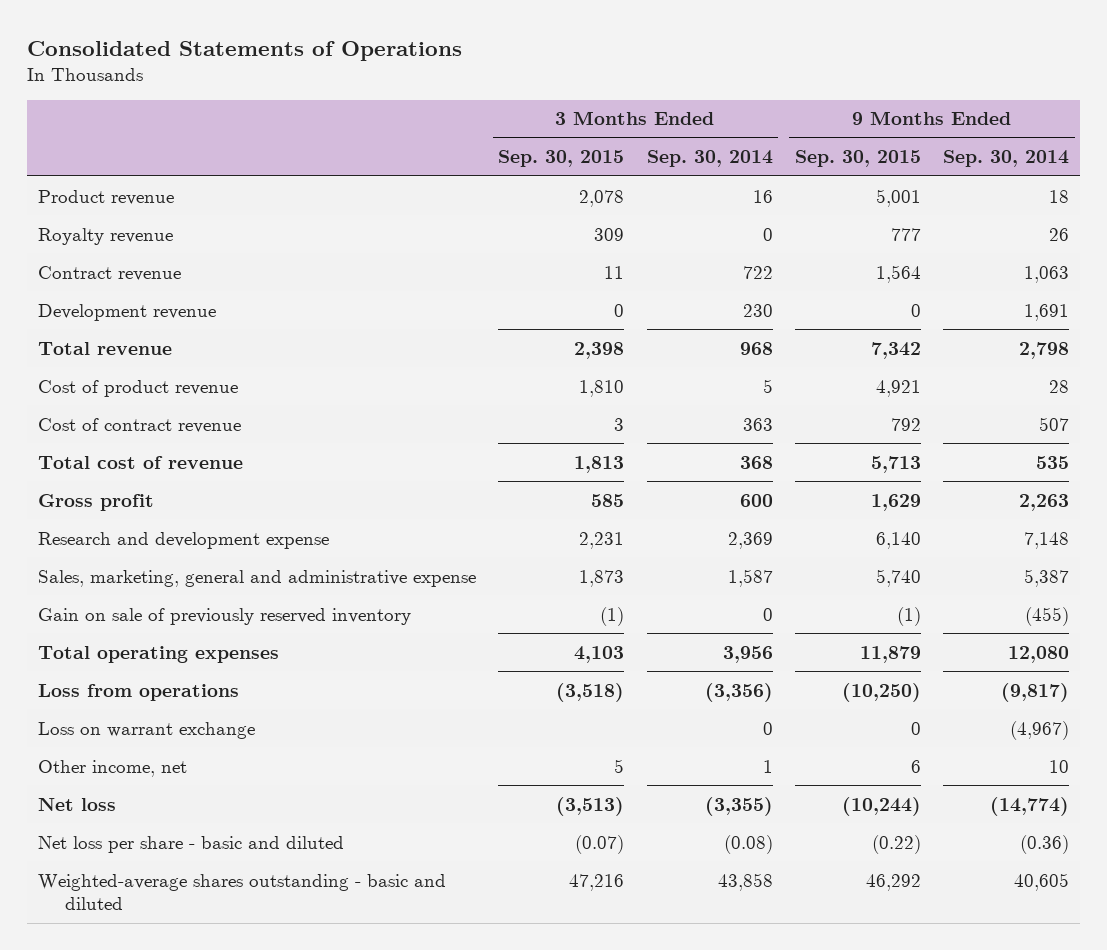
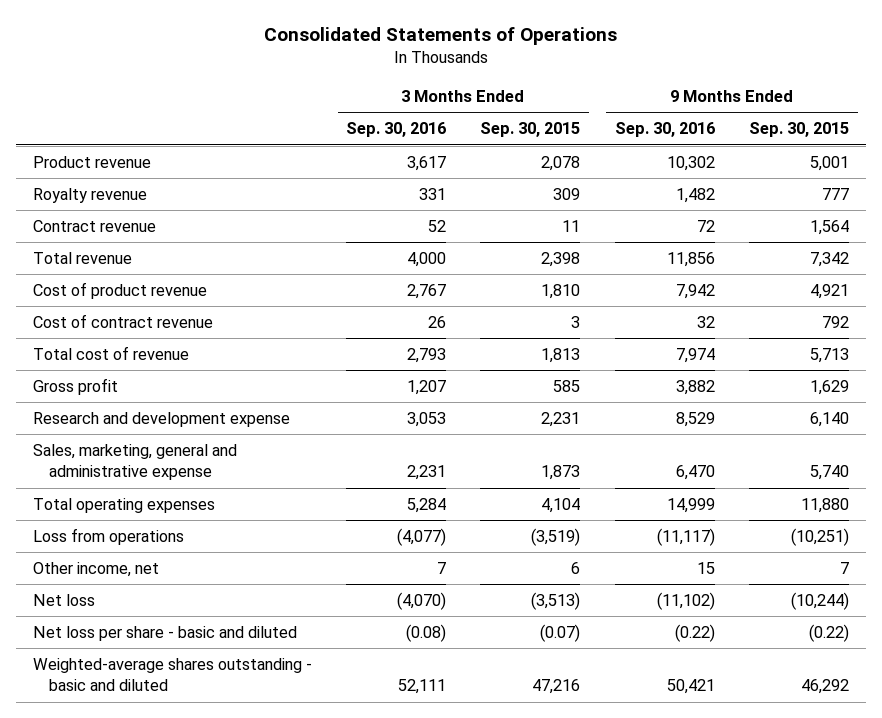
- | 3 Months Ended Sep. 30, 2015 | 3 Months Ended Sep. 30, 2014 | 9 Months Ended Sep. 30, 2015 | 9 Months Ended Sep. 30, 2014
+ | 3 Months Ended Sep. 30, 2016 | 3 Months Ended Sep. 30, 2015 | 9 Months Ended Sep. 30, 2016 | 9 Months Ended Sep. 30, 2015
- Development revenue | 0 | 230 | 0 | 1,691
- Gain on sale of previously reserved inventory | (1) | 0 | (1) | (455)
- Total operating expenses | 4,103 | 3,956 | 11,879 | 12,080
- Loss from operations | (3,518) | (3,356) | (10,250) | (9,817)
- Loss on warrant exchange | | 0 | 0 | (4,967)
- Other income, net | 5 | 1 | 6 | 10
+ Total operating expenses | 5,284 | 4,104 | 14,999 | 11,880
+ Loss from operations | (4,077) | (3,519) | (11,117) | (10,251)
+ Other income, net | 7 | 6 | 15 | 7

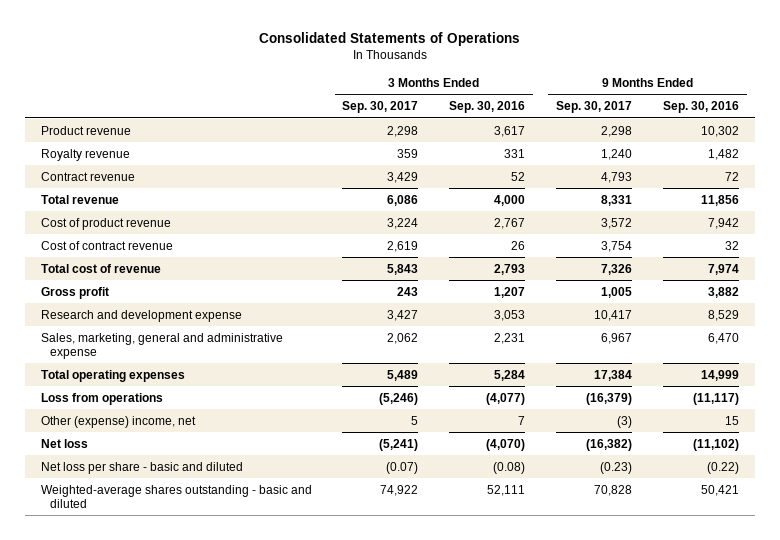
- | 3 Months Ended Sep. 30, 2016 | 3 Months Ended Sep. 30, 2015 | 9 Months Ended Sep. 30, 2016 | 9 Months Ended Sep. 30, 2015
+ | 3 Months Ended Sep. 30, 2017 | 3 Months Ended Sep. 30, 2016 | 9 Months Ended Sep. 30, 2017 | 9 Months Ended Sep. 30, 2016
- Other income, net | 7 | 6 | 15 | 7
+ Other (expense) income, net | 5 | 7 | (3) | 15

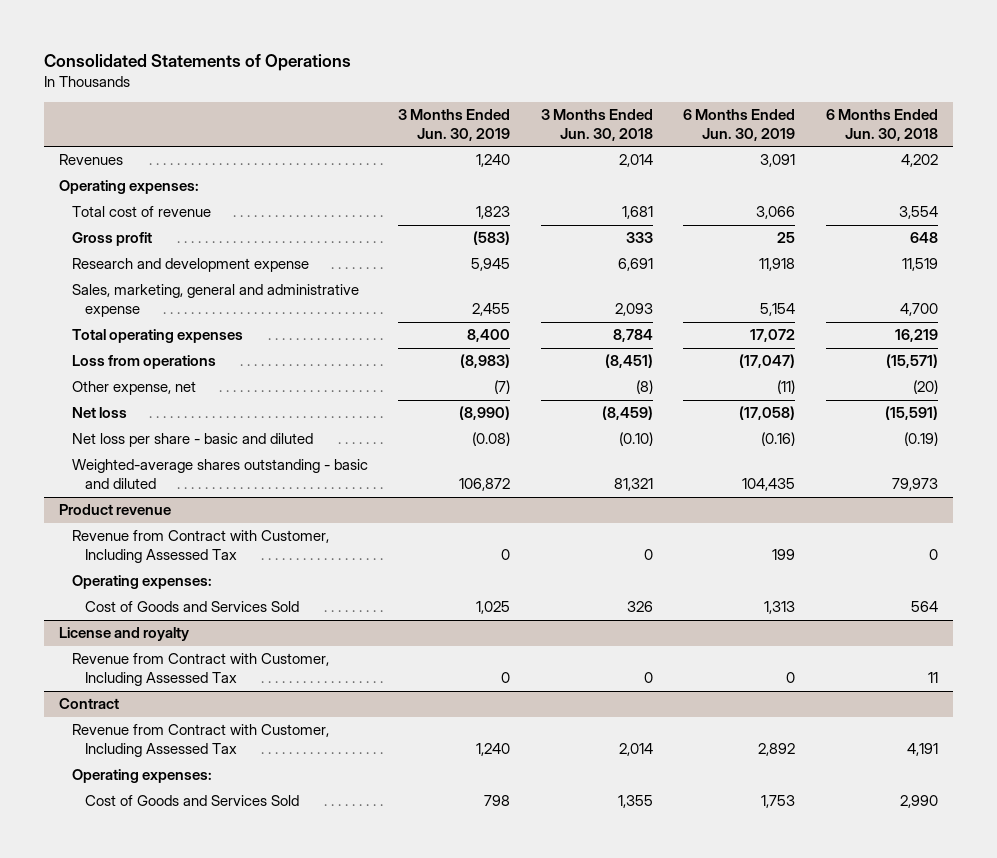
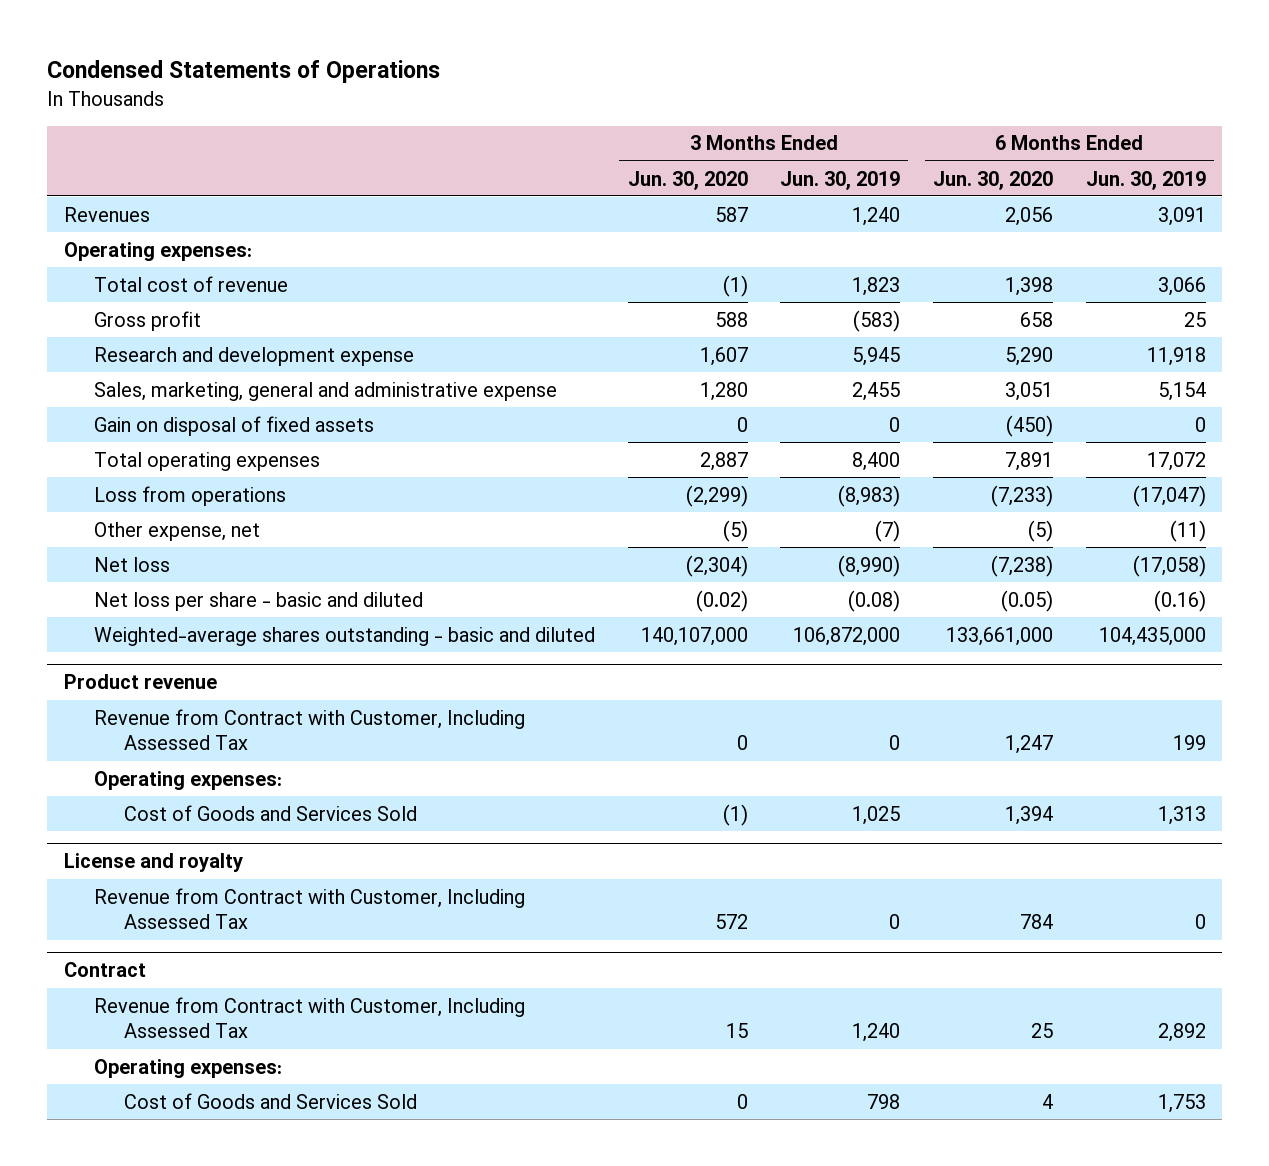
- Consolidated Statements of Operations
+ Condensed Statements of Operations
- | 3 Months Ended Jun. 30, 2019 | 3 Months Ended Jun. 30, 2018 | 6 Months Ended Jun. 30, 2019 | 6 Months Ended Jun. 30, 2018
+ | 3 Months Ended Jun. 30, 2020 | 3 Months Ended Jun. 30, 2019 | 6 Months Ended Jun. 30, 2020 | 6 Months Ended Jun. 30, 2019
+ Gain on disposal of fixed assets | 0 | 0 | (450) | 0
- Weighted-average shares outstanding - basic and diluted | 106,872 | 81,321 | 104,435 | 79,973
+ Weighted-average shares outstanding - basic and diluted | 140,107,000 | 106,872,000 | 133,661,000 | 104,435,000

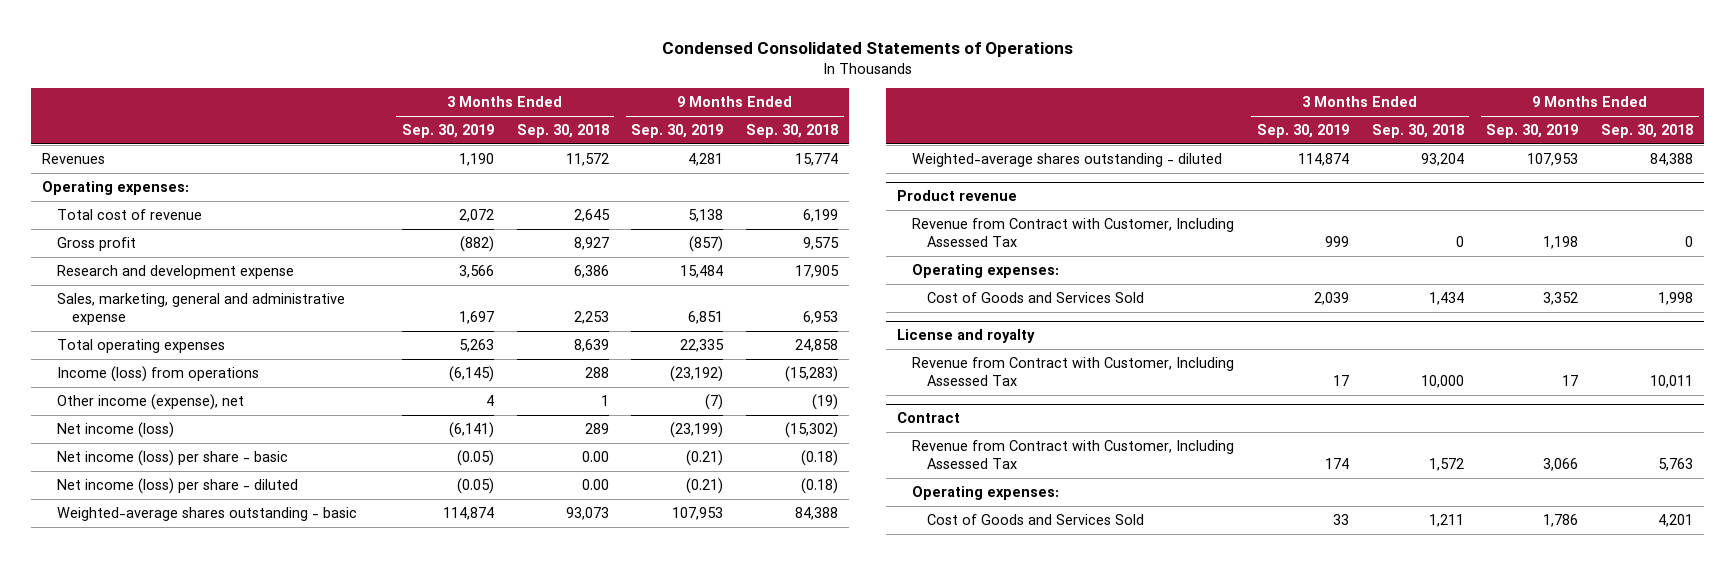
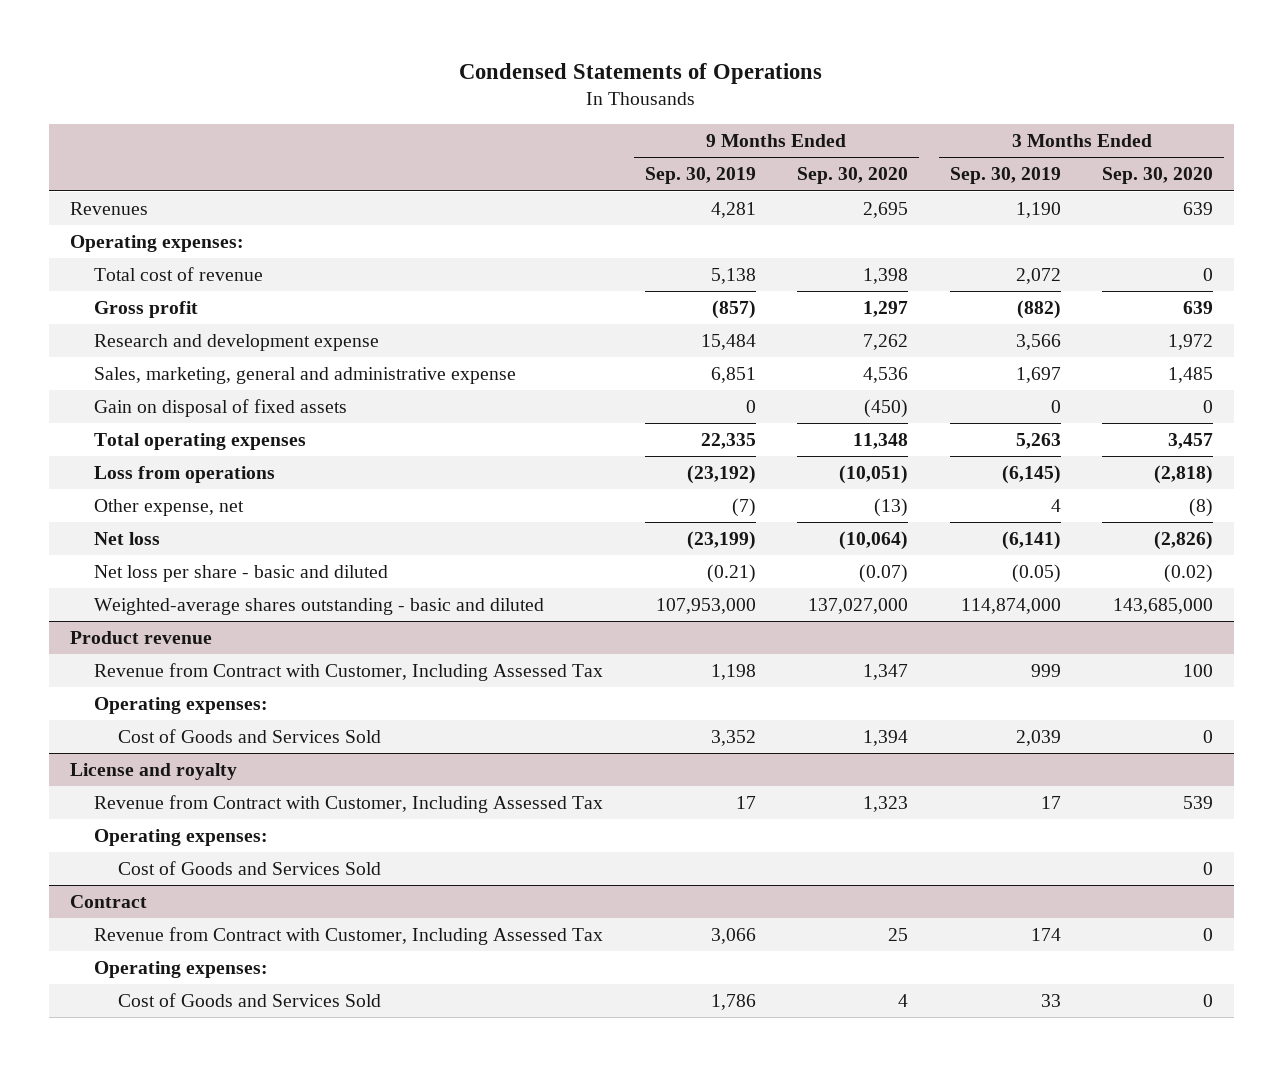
- Condensed Consolidated Statements of Operations
+ Condensed Statements of Operations
- | 3 Months Ended Sep. 30, 2019 | 3 Months Ended Sep. 30, 2018 | 9 Months Ended Sep. 30, 2019 | 9 Months Ended Sep. 30, 2018
+ | 9 Months Ended Sep. 30, 2019 | 9 Months Ended Sep. 30, 2020 | 3 Months Ended Sep. 30, 2019 | 3 Months Ended Sep. 30, 2020
+ Gain on disposal of fixed assets | 0 | (450) | 0 | 0
- Income (loss) from operations | (6,145) | 288 | (23,192) | (15,283)
- Other income (expense), net | 4 | 1 | (7) | (19)
- Net income (loss) | (6,141) | 289 | (23,199) | (15,302)
- Net income (loss) per share - basic | (0.05) | 0.00 | (0.21) | (0.18)
- Net income (loss) per share - diluted | (0.05) | 0.00 | (0.21) | (0.18)
- Weighted-average shares outstanding - basic | 114,874 | 93,073 | 107,953 | 84,388
- Weighted-average shares outstanding - diluted | 114,874 | 93,204 | 107,953 | 84,388
+ Loss from operations | (23,192) | (10,051) | (6,145) | (2,818)
+ Other expense, net | (7) | (13) | 4 | (8)
+ Net loss | (23,199) | (10,064) | (6,141) | (2,826)
+ Net loss per share - basic and diluted | (0.21) | (0.07) | (0.05) | (0.02)
+ Weighted-average shares outstanding - basic and diluted | 107,953,000 | 137,027,000 | 114,874,000 | 143,685,000
@ License and royalty
+ Operating expenses:
+ Cost of Goods and Services Sold | | | | 0

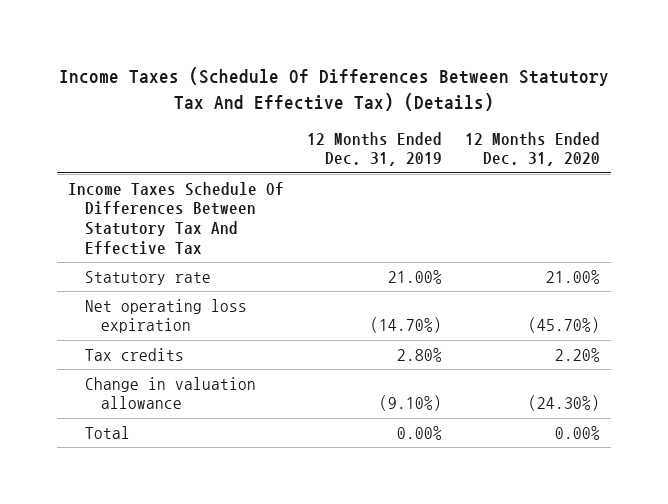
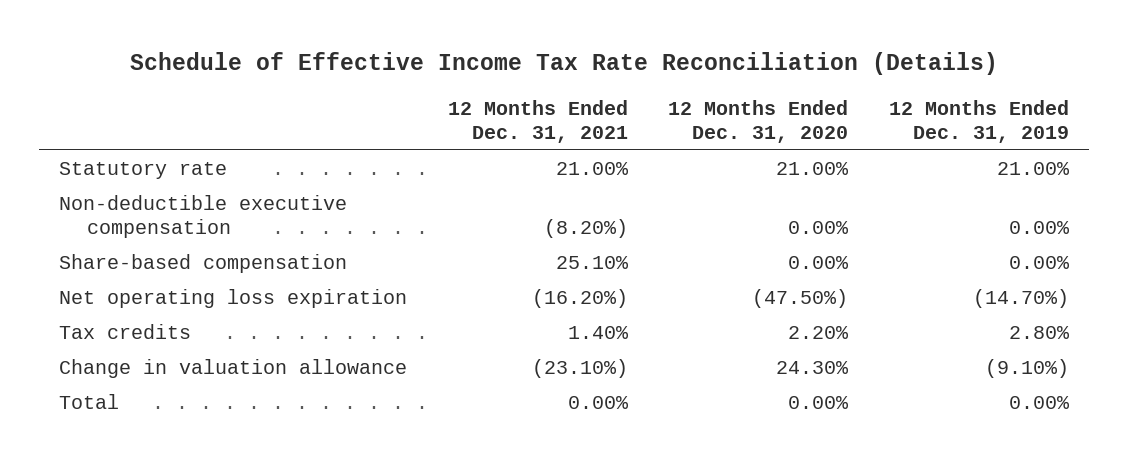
- Income Taxes (Schedule Of Differences Between Statutory Tax And Effective Tax) (Details)
+ Schedule of Effective Income Tax Rate Reconciliation (Details)
- | 12 Months Ended Dec. 31, 2019 | 12 Months Ended Dec. 31, 2020
+ | 12 Months Ended Dec. 31, 2021 | 12 Months Ended Dec. 31, 2020 | 12 Months Ended Dec. 31, 2019
- Income Taxes Schedule Of Differences Between Statutory Tax And Effective Tax
- Net operating loss expiration | (14.70%) | (45.70%)
+ Non-deductible executive compensation | (8.20%) | 0.00% | 0.00%
+ Share-based compensation | 25.10% | 0.00% | 0.00%
+ Net operating loss expiration | (16.20%) | (47.50%) | (14.70%)
- Change in valuation allowance | (9.10%) | (24.30%)
+ Change in valuation allowance | (23.10%) | 24.30% | (9.10%)

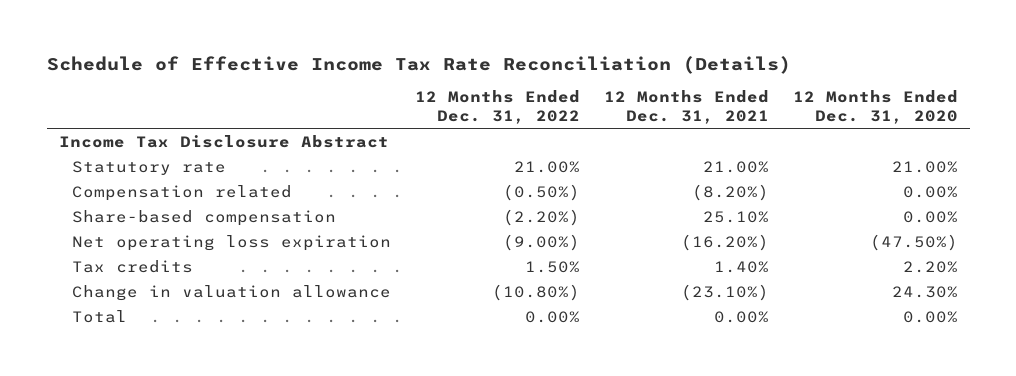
- | 12 Months Ended Dec. 31, 2021 | 12 Months Ended Dec. 31, 2020 | 12 Months Ended Dec. 31, 2019
+ | 12 Months Ended Dec. 31, 2022 | 12 Months Ended Dec. 31, 2021 | 12 Months Ended Dec. 31, 2020
+ Income Tax Disclosure Abstract
- Non-deductible executive compensation | (8.20%) | 0.00% | 0.00%
+ Compensation related | (0.50%) | (8.20%) | 0.00%

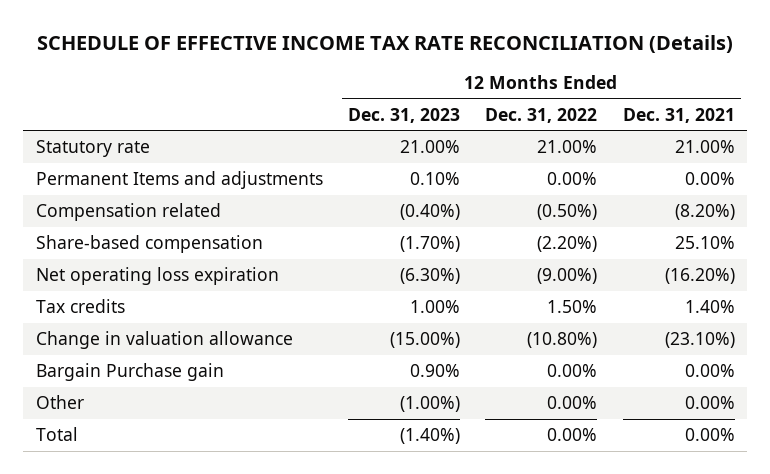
- Schedule of Effective Income Tax Rate Reconciliation (Details)
+ SCHEDULE OF EFFECTIVE INCOME TAX RATE RECONCILIATION (Details)
- | 12 Months Ended Dec. 31, 2022 | 12 Months Ended Dec. 31, 2021 | 12 Months Ended Dec. 31, 2020
+ | 12 Months Ended Dec. 31, 2023 | 12 Months Ended Dec. 31, 2022 | 12 Months Ended Dec. 31, 2021
- Income Tax Disclosure Abstract
+ Permanent Items and adjustments | 0.10% | 0.00% | 0.00%
+ Bargain Purchase gain | 0.90% | 0.00% | 0.00%
+ Other | (1.00%) | 0.00% | 0.00%

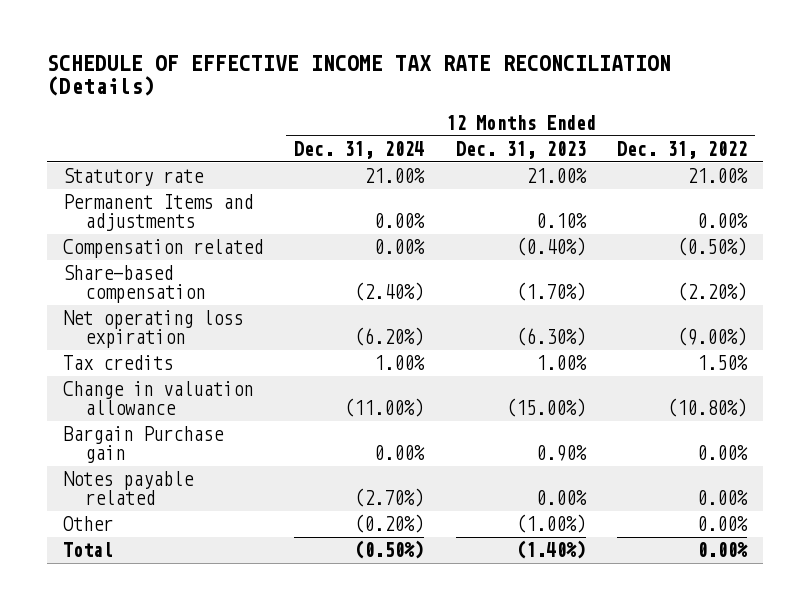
- | 12 Months Ended Dec. 31, 2023 | 12 Months Ended Dec. 31, 2022 | 12 Months Ended Dec. 31, 2021
+ | 12 Months Ended Dec. 31, 2024 | 12 Months Ended Dec. 31, 2023 | 12 Months Ended Dec. 31, 2022
+ Notes payable related | (2.70%) | 0.00% | 0.00%

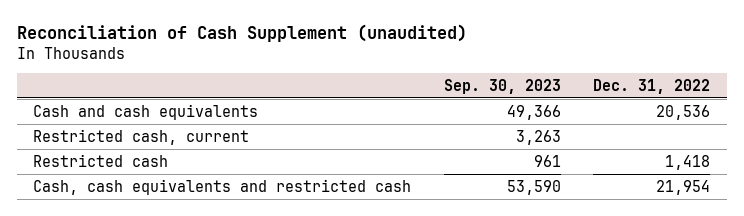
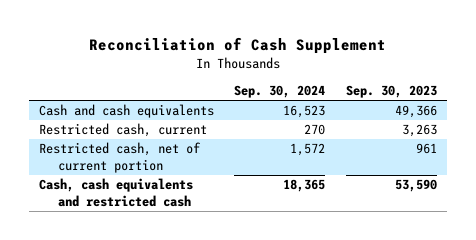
- Reconciliation of Cash Supplement (unaudited)
+ Reconciliation of Cash Supplement
- | Sep. 30, 2023 | Dec. 31, 2022
+ | Sep. 30, 2024 | Sep. 30, 2023
- Restricted cash | 961 | 1,418
+ Restricted cash, net of current portion | 1,572 | 961

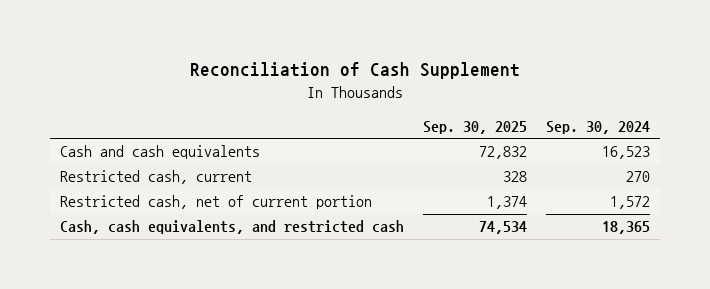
- | Sep. 30, 2024 | Sep. 30, 2023
+ | Sep. 30, 2025 | Sep. 30, 2024
- Cash, cash equivalents and restricted cash | 18,365 | 53,590
+ Cash, cash equivalents, and restricted cash | 74,534 | 18,365

